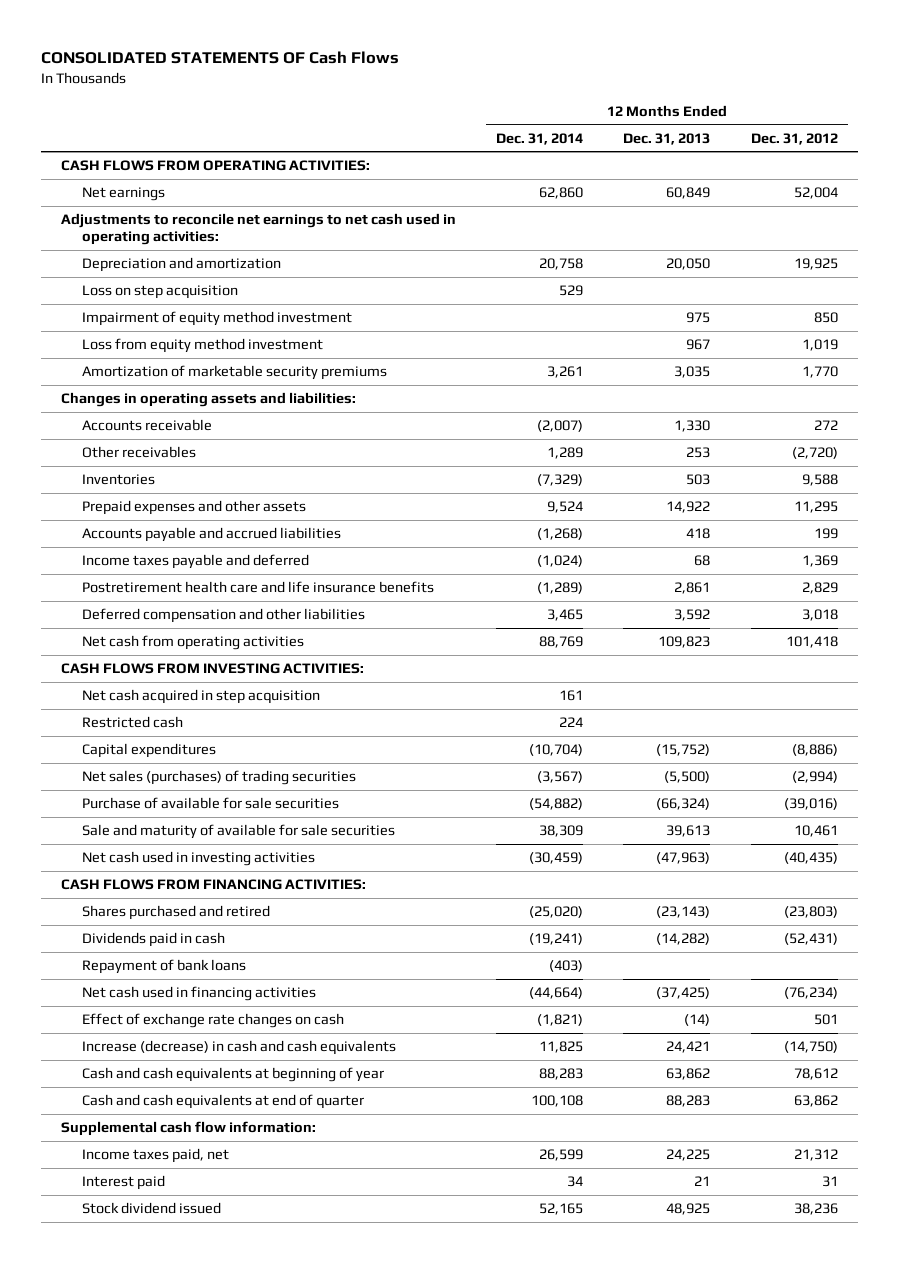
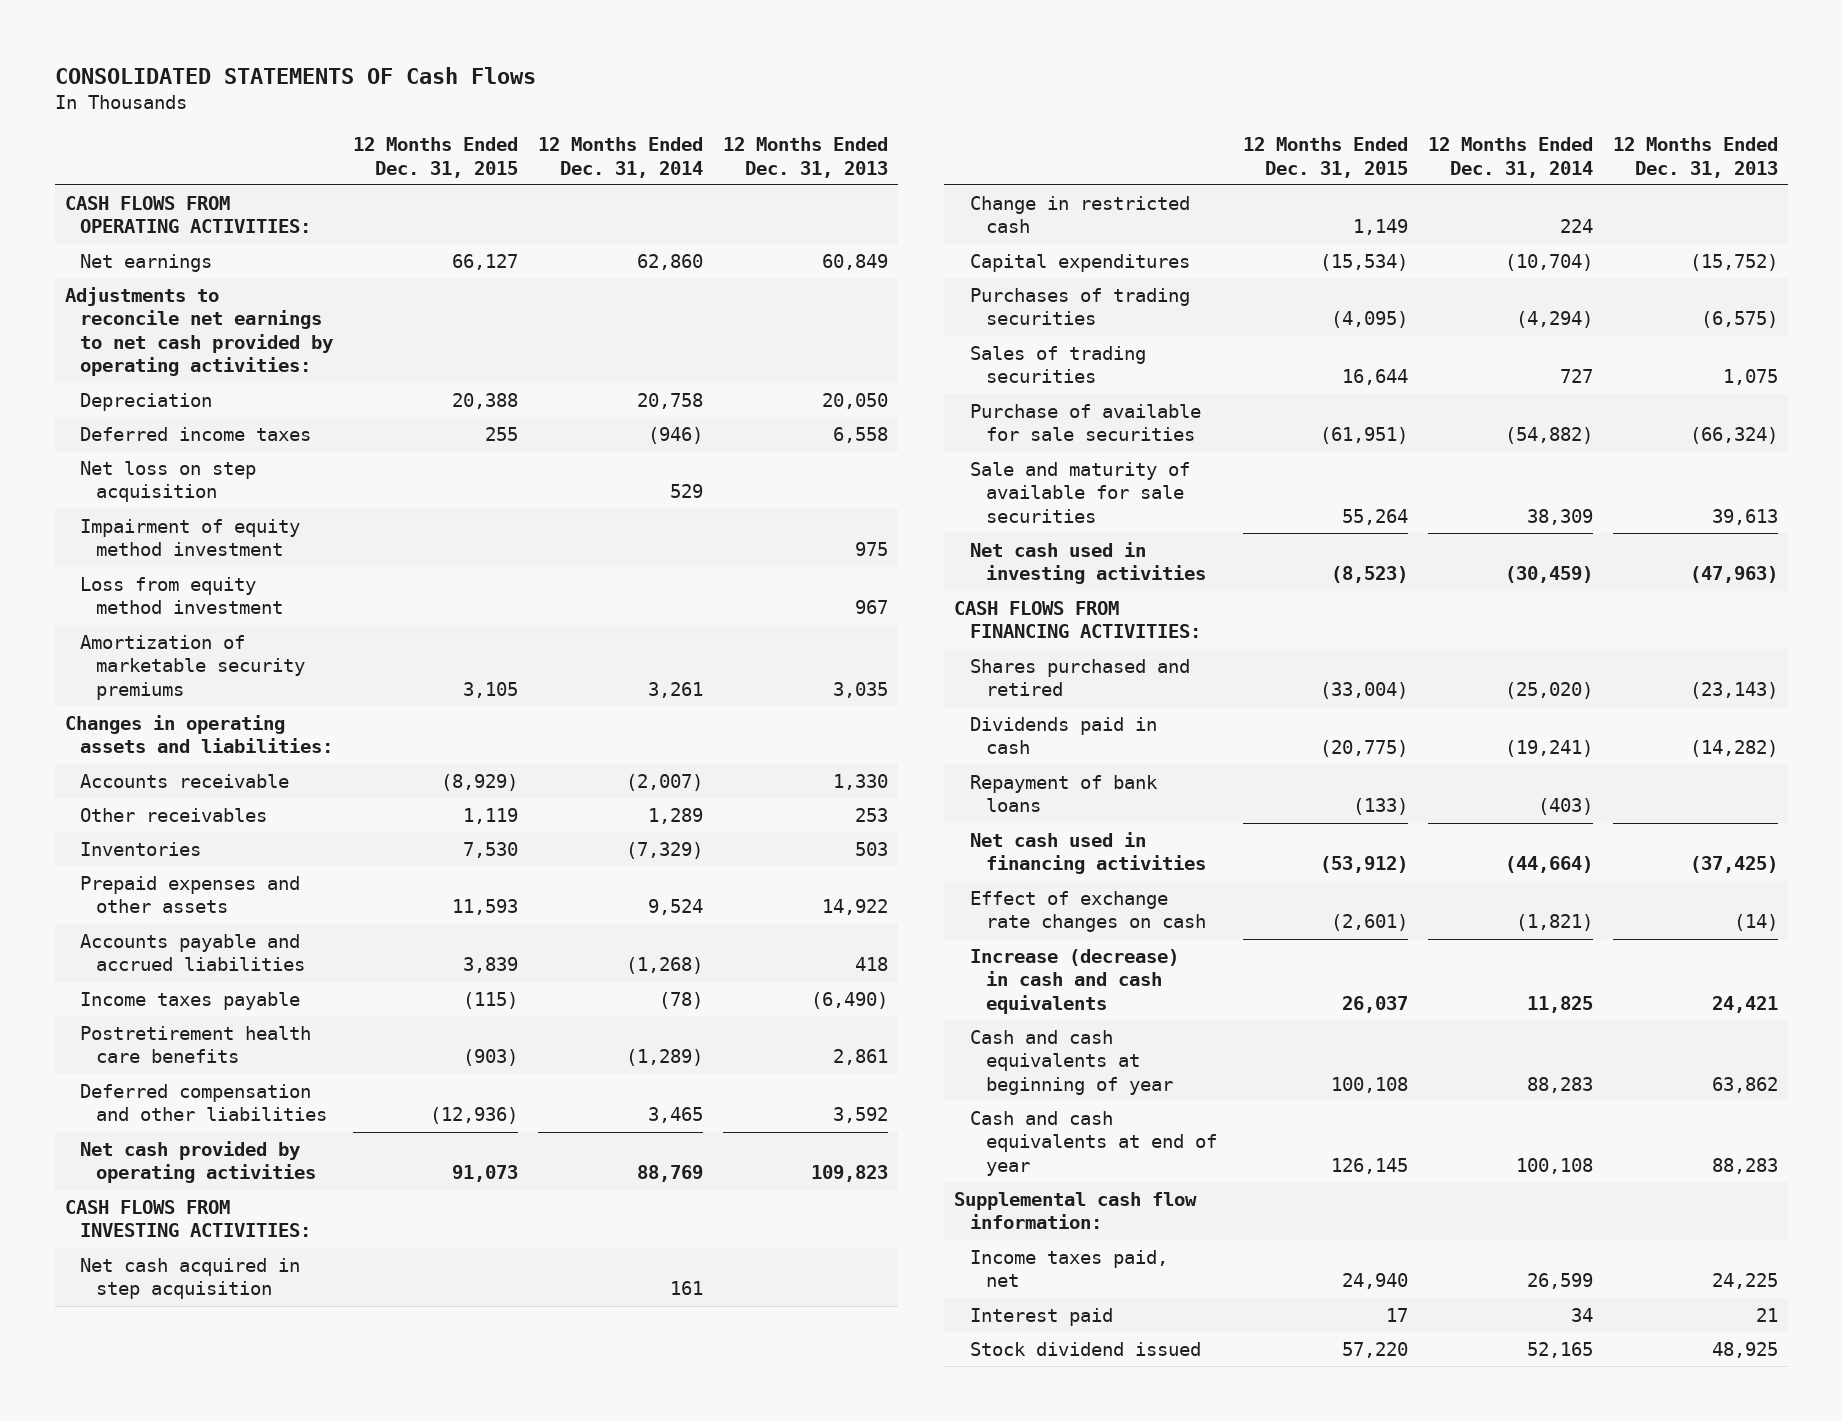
- | 12 Months Ended Dec. 31, 2014 | 12 Months Ended Dec. 31, 2013 | 12 Months Ended Dec. 31, 2012
+ | 12 Months Ended Dec. 31, 2015 | 12 Months Ended Dec. 31, 2014 | 12 Months Ended Dec. 31, 2013
- Adjustments to reconcile net earnings to net cash used in operating activities:
- Depreciation and amortization | 20,758 | 20,050 | 19,925
- Loss on step acquisition | 529 | |
+ Adjustments to reconcile net earnings to net cash provided by operating activities:
+ Depreciation | 20,388 | 20,758 | 20,050
+ Deferred income taxes | 255 | (946) | 6,558
+ Net loss on step acquisition | | 529 |
- Income taxes payable and deferred | (1,024) | 68 | 1,369
- Postretirement health care and life insurance benefits | (1,289) | 2,861 | 2,829
+ Income taxes payable | (115) | (78) | (6,490)
+ Postretirement health care benefits | (903) | (1,289) | 2,861
- Net cash from operating activities | 88,769 | 109,823 | 101,418
+ Net cash provided by operating activities | 91,073 | 88,769 | 109,823
- Restricted cash | 224 | |
+ Change in restricted cash | 1,149 | 224 |
- Net sales (purchases) of trading securities | (3,567) | (5,500) | (2,994)
+ Purchases of trading securities | (4,095) | (4,294) | (6,575)
+ Sales of trading securities | 16,644 | 727 | 1,075
- Cash and cash equivalents at end of quarter | 100,108 | 88,283 | 63,862
+ Cash and cash equivalents at end of year | 126,145 | 100,108 | 88,283

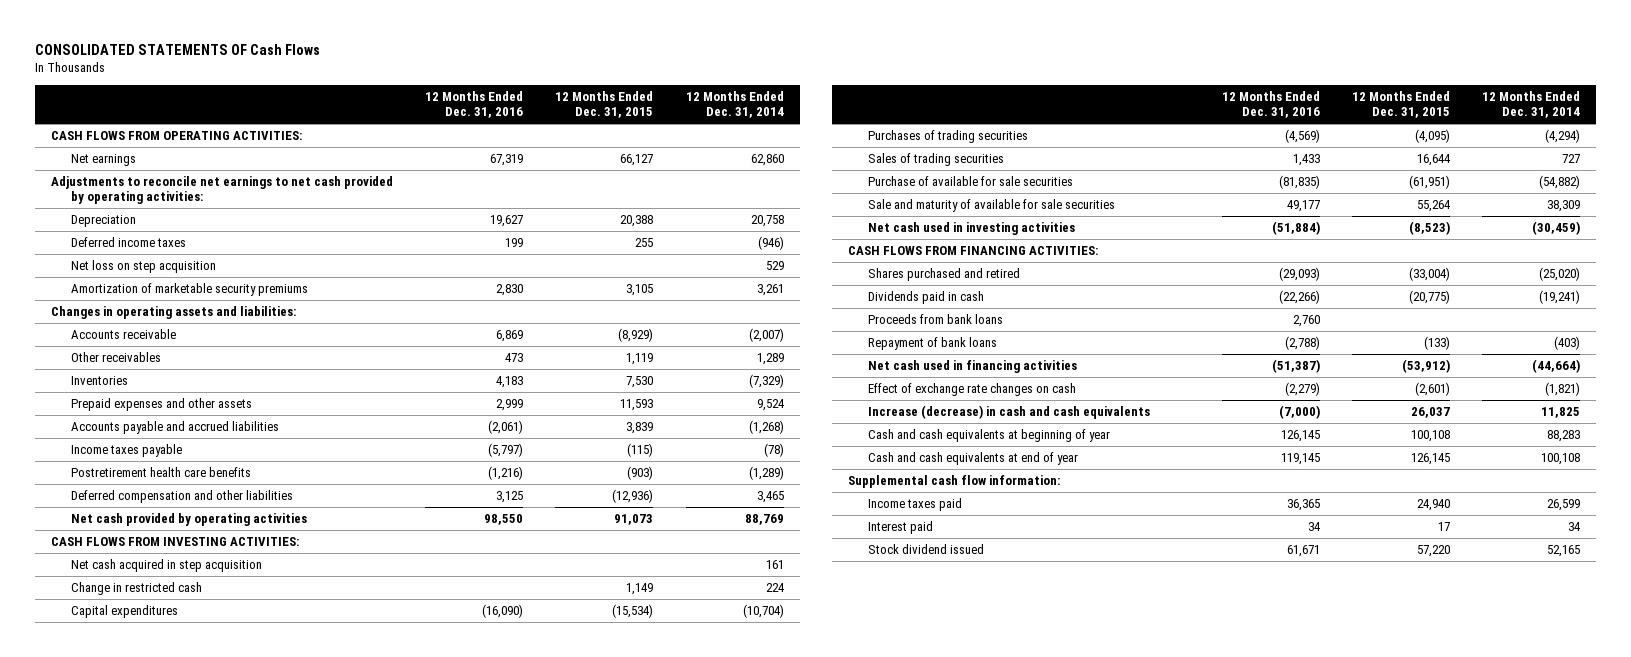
- | 12 Months Ended Dec. 31, 2015 | 12 Months Ended Dec. 31, 2014 | 12 Months Ended Dec. 31, 2013
+ | 12 Months Ended Dec. 31, 2016 | 12 Months Ended Dec. 31, 2015 | 12 Months Ended Dec. 31, 2014
- Impairment of equity method investment | | | 975
- Loss from equity method investment | | | 967
+ Proceeds from bank loans | 2,760 | |
- Income taxes paid, net | 24,940 | 26,599 | 24,225
+ Income taxes paid | 36,365 | 24,940 | 26,599

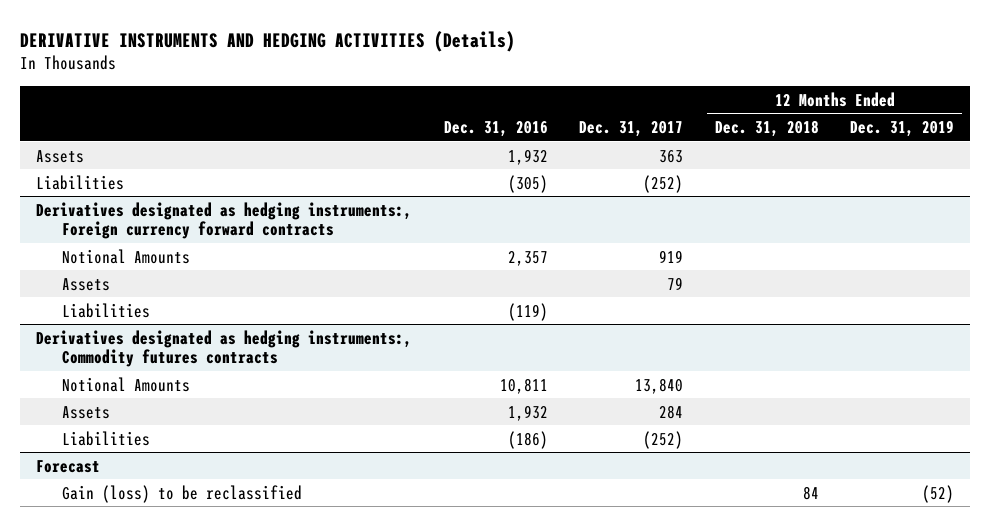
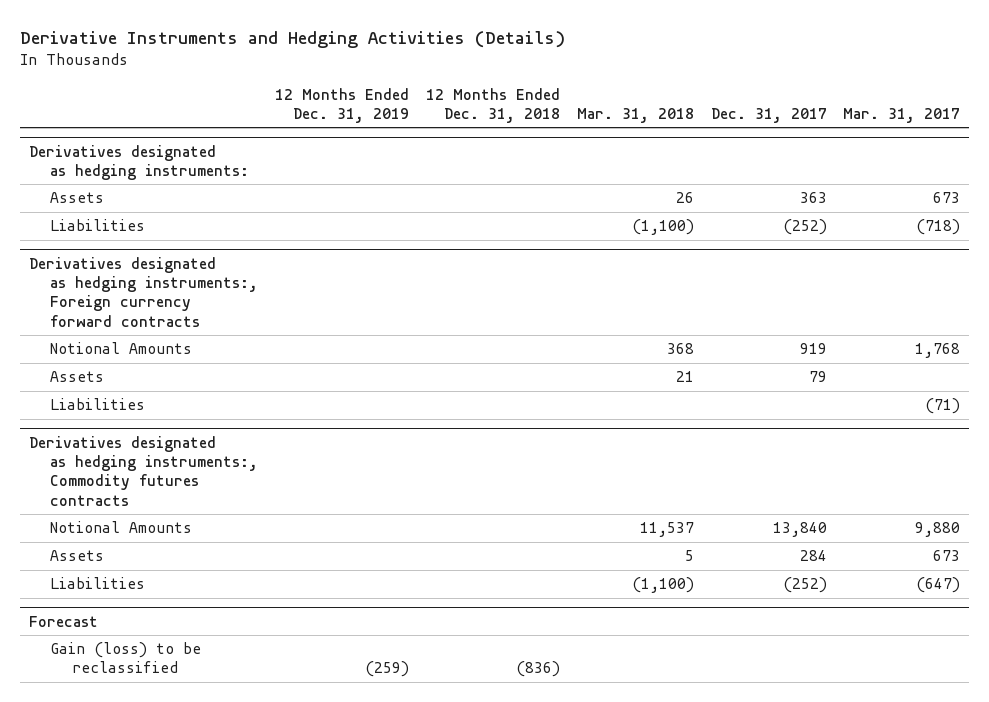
- DERIVATIVE INSTRUMENTS AND HEDGING ACTIVITIES (Details)
+ Derivative Instruments and Hedging Activities (Details)
- | Dec. 31, 2016 | Dec. 31, 2017 | 12 Months Ended Dec. 31, 2018 | 12 Months Ended Dec. 31, 2019
+ | 12 Months Ended Dec. 31, 2019 | 12 Months Ended Dec. 31, 2018 | Mar. 31, 2018 | Dec. 31, 2017 | Mar. 31, 2017
+ Derivatives designated as hedging instruments:
@ Forecast
- Gain (loss) to be reclassified | | | 84 | (52)
+ Gain (loss) to be reclassified | (259) | (836) | | |

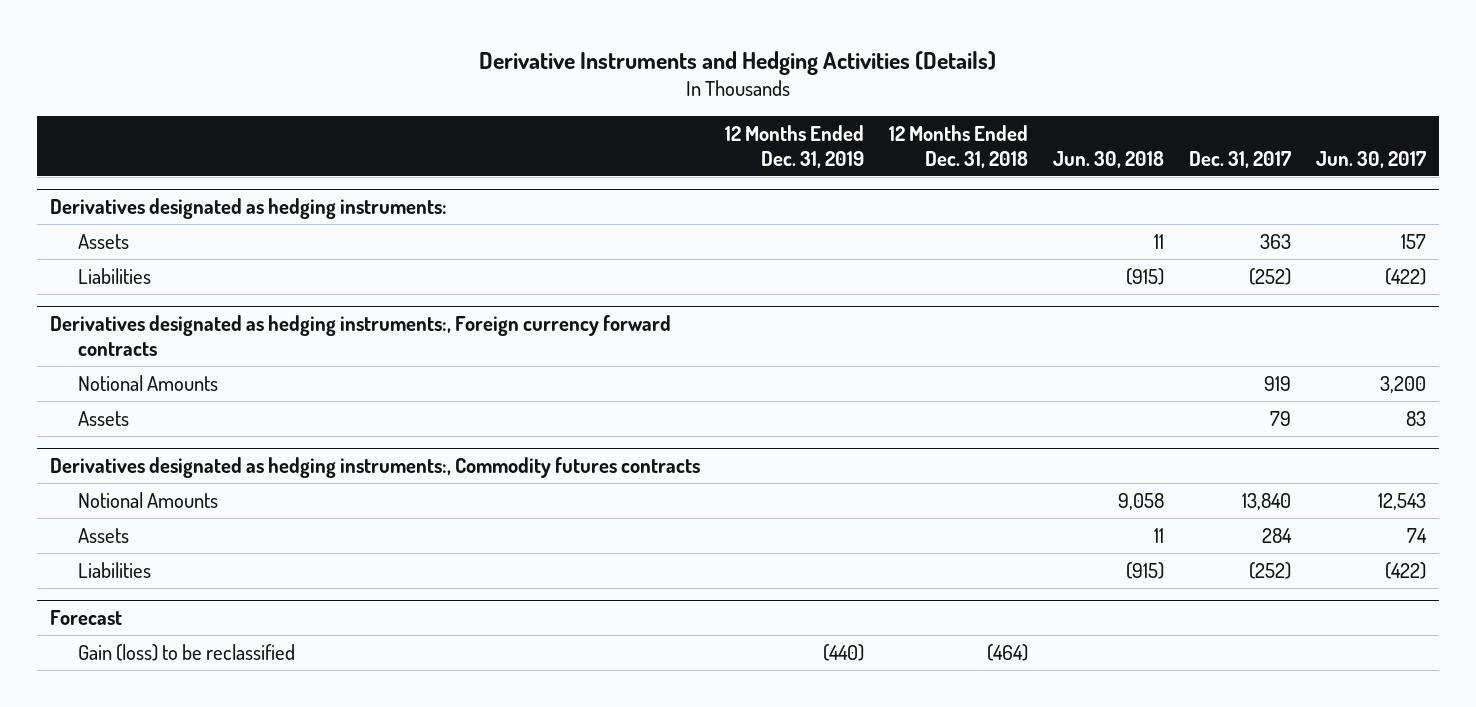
- | 12 Months Ended Dec. 31, 2019 | 12 Months Ended Dec. 31, 2018 | Mar. 31, 2018 | Dec. 31, 2017 | Mar. 31, 2017
+ | 12 Months Ended Dec. 31, 2019 | 12 Months Ended Dec. 31, 2018 | Jun. 30, 2018 | Dec. 31, 2017 | Jun. 30, 2017
@ Derivatives designated as hedging instruments:, Foreign currency forward contracts
- Liabilities | | | | | (71)
@ Forecast
- Gain (loss) to be reclassified | (259) | (836) | | |
+ Gain (loss) to be reclassified | (440) | (464) | | |

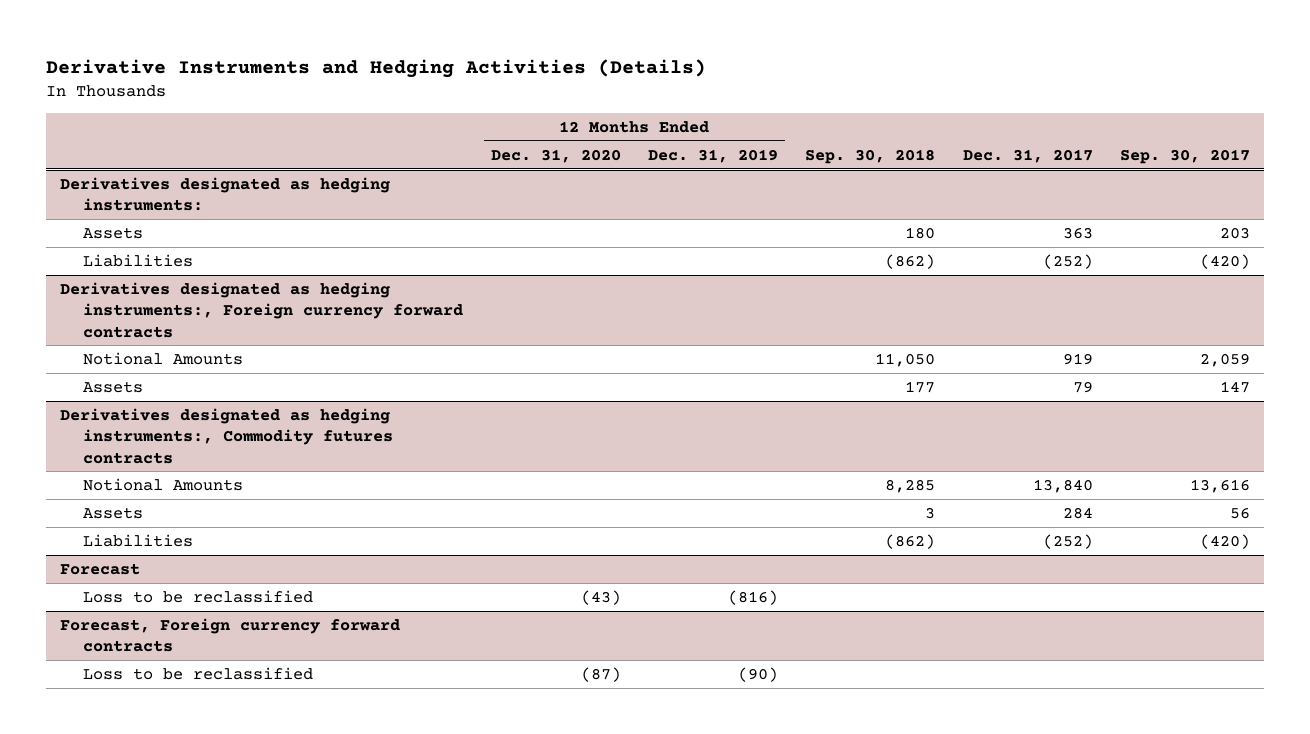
- | 12 Months Ended Dec. 31, 2019 | 12 Months Ended Dec. 31, 2018 | Jun. 30, 2018 | Dec. 31, 2017 | Jun. 30, 2017
+ | 12 Months Ended Dec. 31, 2020 | 12 Months Ended Dec. 31, 2019 | Sep. 30, 2018 | Dec. 31, 2017 | Sep. 30, 2017
@ Forecast
- Gain (loss) to be reclassified | (440) | (464) | | |
+ Loss to be reclassified | (43) | (816) | | |
+ Forecast, Foreign currency forward contracts
+ Loss to be reclassified | (87) | (90) | | |

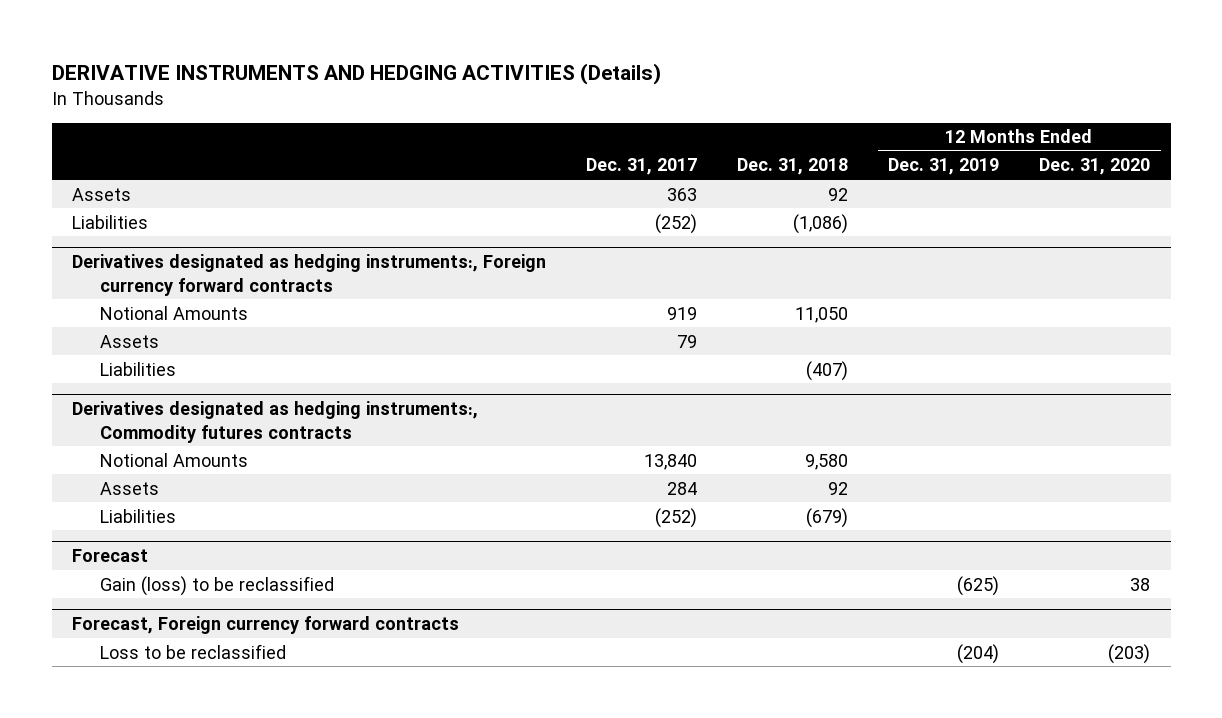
- Derivative Instruments and Hedging Activities (Details)
+ DERIVATIVE INSTRUMENTS AND HEDGING ACTIVITIES (Details)
- | 12 Months Ended Dec. 31, 2020 | 12 Months Ended Dec. 31, 2019 | Sep. 30, 2018 | Dec. 31, 2017 | Sep. 30, 2017
+ | Dec. 31, 2017 | Dec. 31, 2018 | 12 Months Ended Dec. 31, 2019 | 12 Months Ended Dec. 31, 2020
- Derivatives designated as hedging instruments:
@ Derivatives designated as hedging instruments:, Foreign currency forward contracts
+ Liabilities | | (407) | |
@ Forecast
- Loss to be reclassified | (43) | (816) | | |
+ Gain (loss) to be reclassified | | | (625) | 38
@ Forecast, Foreign currency forward contracts
- Loss to be reclassified | (87) | (90) | | |
+ Loss to be reclassified | | | (204) | (203)

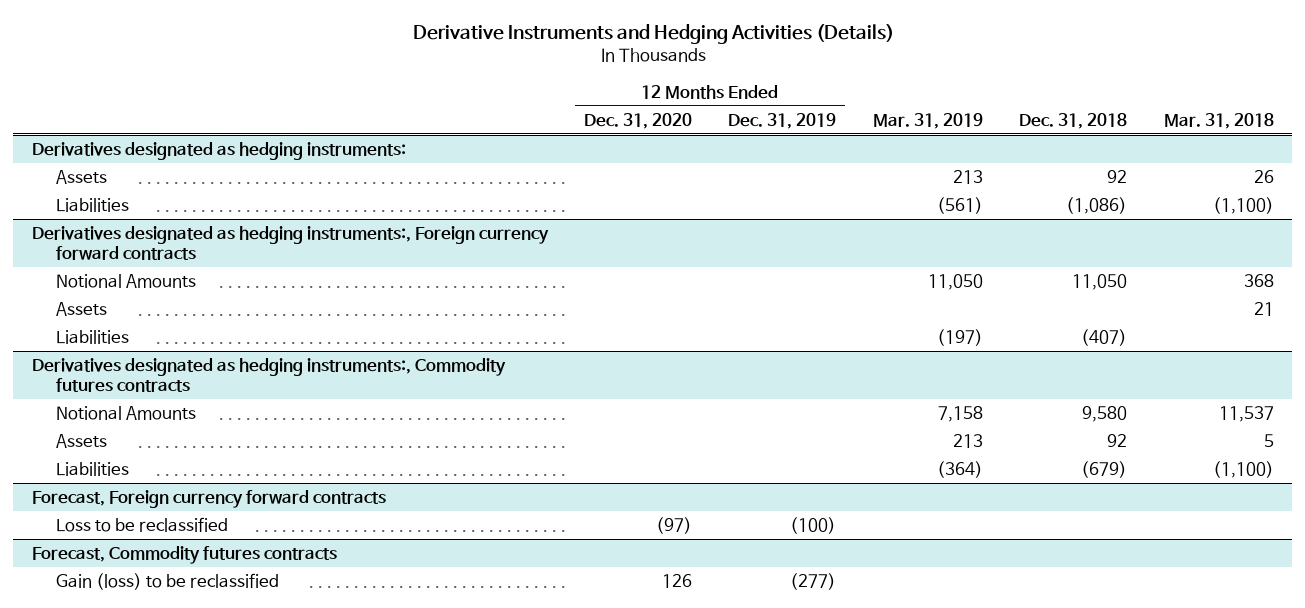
- DERIVATIVE INSTRUMENTS AND HEDGING ACTIVITIES (Details)
+ Derivative Instruments and Hedging Activities (Details)
- | Dec. 31, 2017 | Dec. 31, 2018 | 12 Months Ended Dec. 31, 2019 | 12 Months Ended Dec. 31, 2020
+ | 12 Months Ended Dec. 31, 2020 | 12 Months Ended Dec. 31, 2019 | Mar. 31, 2019 | Dec. 31, 2018 | Mar. 31, 2018
+ Derivatives designated as hedging instruments:
- Forecast
- Gain (loss) to be reclassified | | | (625) | 38
@ Forecast, Foreign currency forward contracts
- Loss to be reclassified | | | (204) | (203)
+ Loss to be reclassified | (97) | (100) | | |
+ Forecast, Commodity futures contracts
+ Gain (loss) to be reclassified | 126 | (277) | | |

